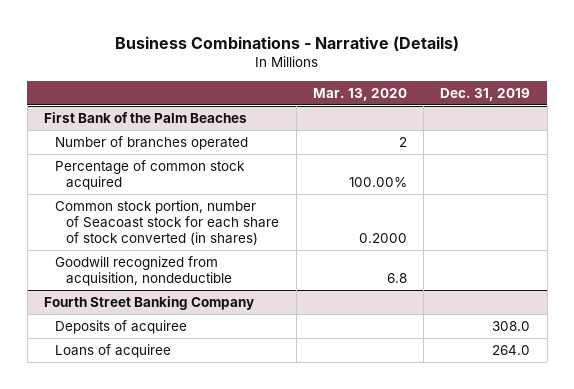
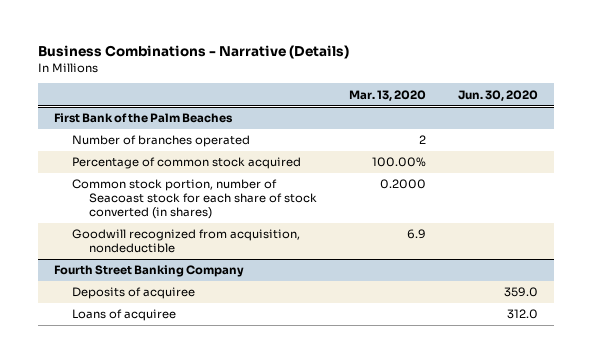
- | Mar. 13, 2020 | Dec. 31, 2019
+ | Mar. 13, 2020 | Jun. 30, 2020
@ First Bank of the Palm Beaches
- Goodwill recognized from acquisition, nondeductible | 6.8 |
+ Goodwill recognized from acquisition, nondeductible | 6.9 |

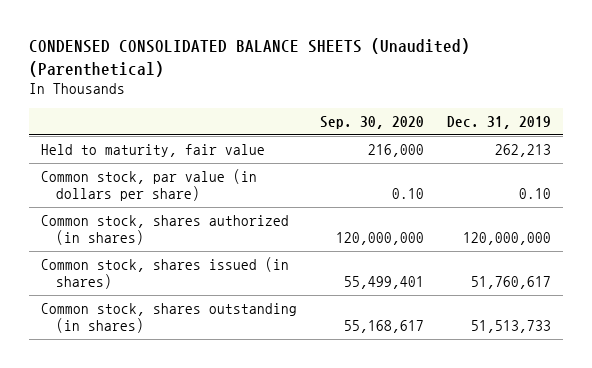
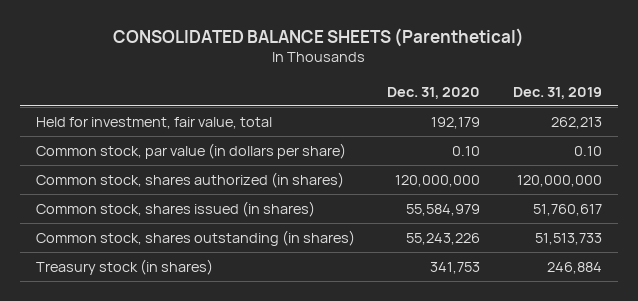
- CONDENSED CONSOLIDATED BALANCE SHEETS (Unaudited) (Parenthetical)
+ CONSOLIDATED BALANCE SHEETS (Parenthetical)
- | Sep. 30, 2020 | Dec. 31, 2019
+ | Dec. 31, 2020 | Dec. 31, 2019
- Held to maturity, fair value | 216,000 | 262,213
+ Held for investment, fair value, total | 192,179 | 262,213
+ Treasury stock (in shares) | 341,753 | 246,884

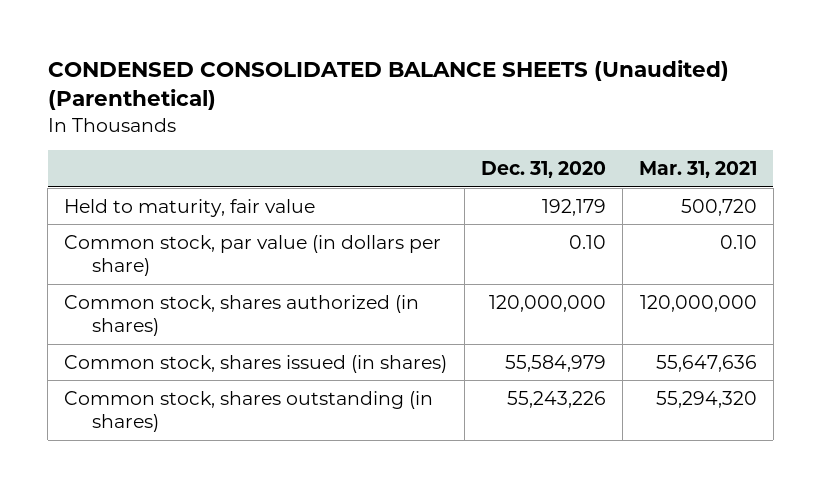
- CONSOLIDATED BALANCE SHEETS (Parenthetical)
+ CONDENSED CONSOLIDATED BALANCE SHEETS (Unaudited) (Parenthetical)
- | Dec. 31, 2020 | Dec. 31, 2019
+ | Dec. 31, 2020 | Mar. 31, 2021
- Held for investment, fair value, total | 192,179 | 262,213
+ Held to maturity, fair value | 192,179 | 500,720
- Treasury stock (in shares) | 341,753 | 246,884

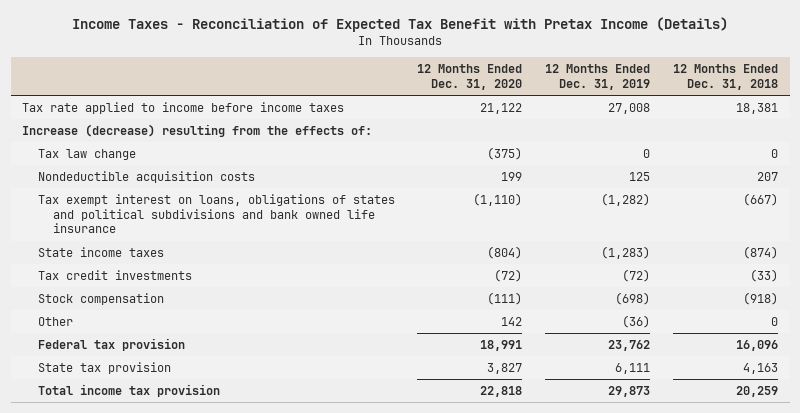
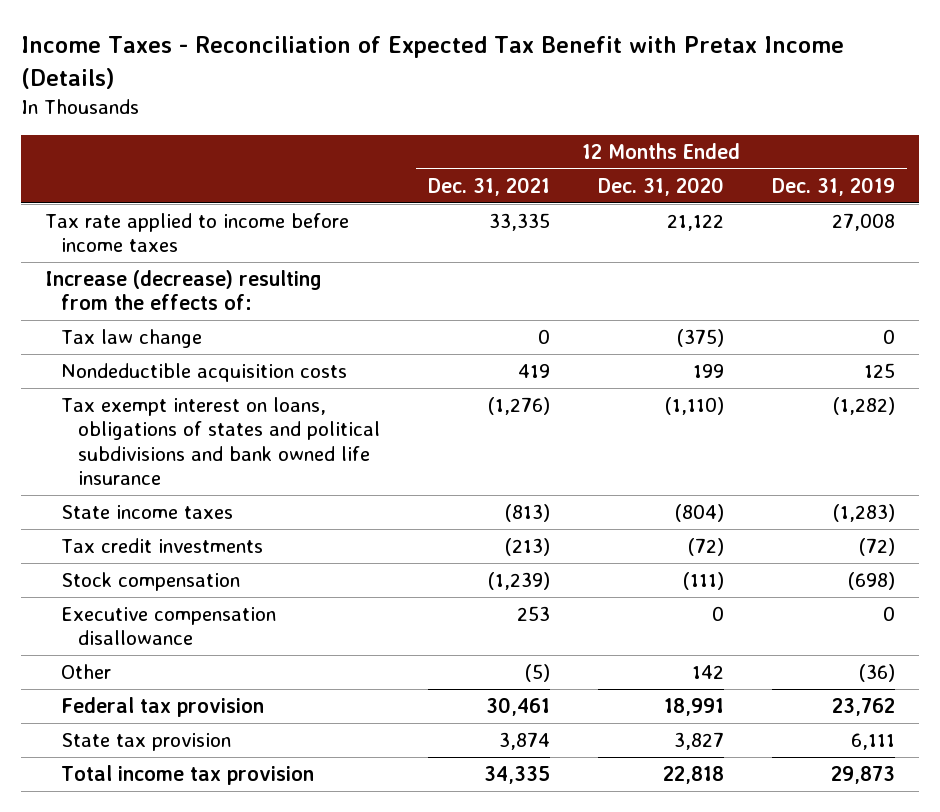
- | 12 Months Ended Dec. 31, 2020 | 12 Months Ended Dec. 31, 2019 | 12 Months Ended Dec. 31, 2018
+ | 12 Months Ended Dec. 31, 2021 | 12 Months Ended Dec. 31, 2020 | 12 Months Ended Dec. 31, 2019
+ Executive compensation disallowance | 253 | 0 | 0

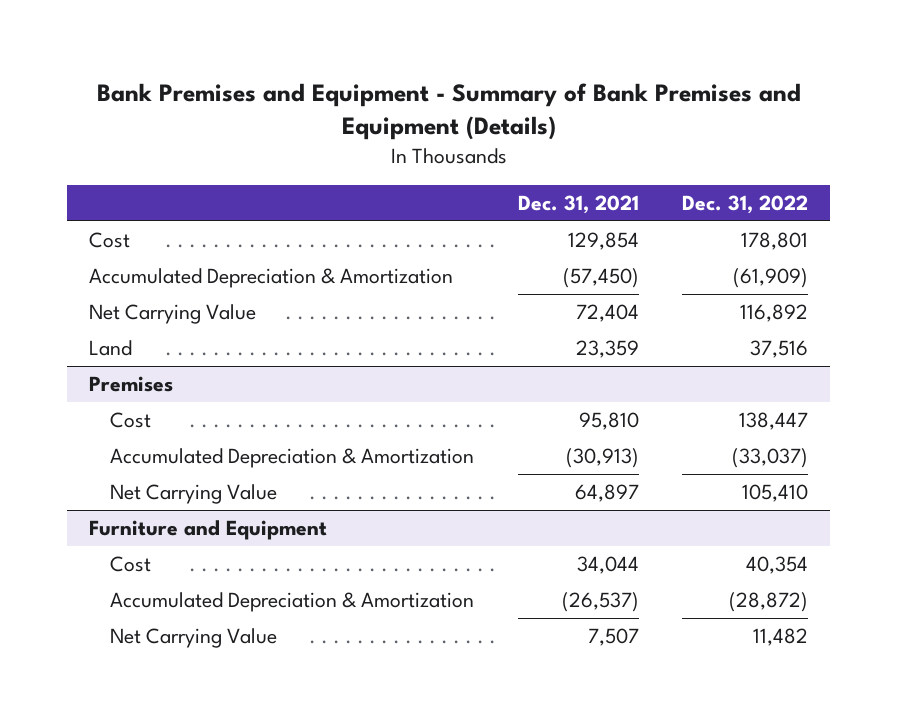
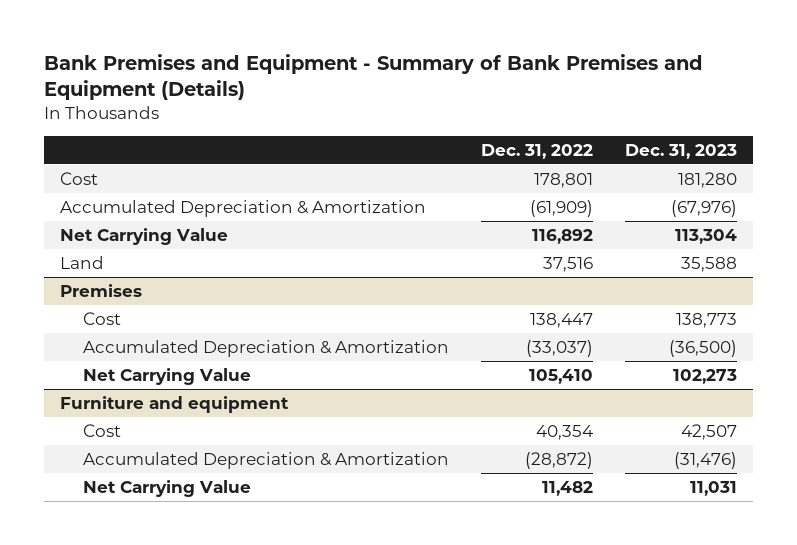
- | Dec. 31, 2021 | Dec. 31, 2022
+ | Dec. 31, 2022 | Dec. 31, 2023
- Furniture and Equipment
+ Furniture and equipment

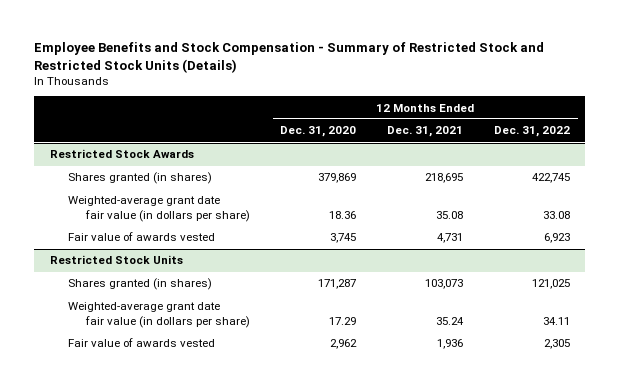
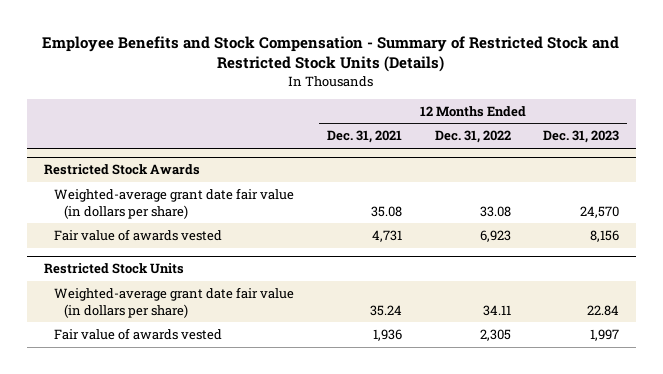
- | 12 Months Ended Dec. 31, 2020 | 12 Months Ended Dec. 31, 2021 | 12 Months Ended Dec. 31, 2022
+ | 12 Months Ended Dec. 31, 2021 | 12 Months Ended Dec. 31, 2022 | 12 Months Ended Dec. 31, 2023
@ Restricted Stock Awards
- Shares granted (in shares) | 379,869 | 218,695 | 422,745
@ Restricted Stock Units
- Shares granted (in shares) | 171,287 | 103,073 | 121,025

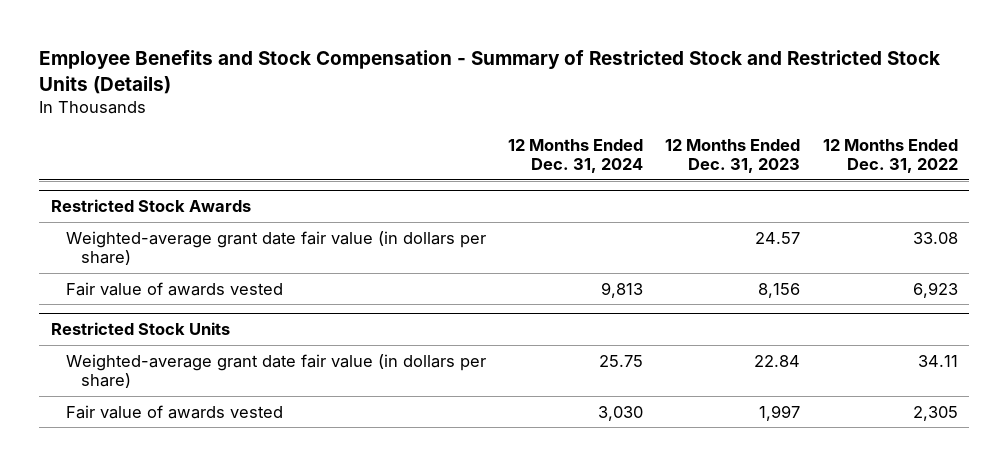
- | 12 Months Ended Dec. 31, 2021 | 12 Months Ended Dec. 31, 2022 | 12 Months Ended Dec. 31, 2023
+ | 12 Months Ended Dec. 31, 2024 | 12 Months Ended Dec. 31, 2023 | 12 Months Ended Dec. 31, 2022
@ Restricted Stock Awards
- Weighted-average grant date fair value (in dollars per share) | 35.08 | 33.08 | 24,570
+ Weighted-average grant date fair value (in dollars per share) | | 24.57 | 33.08

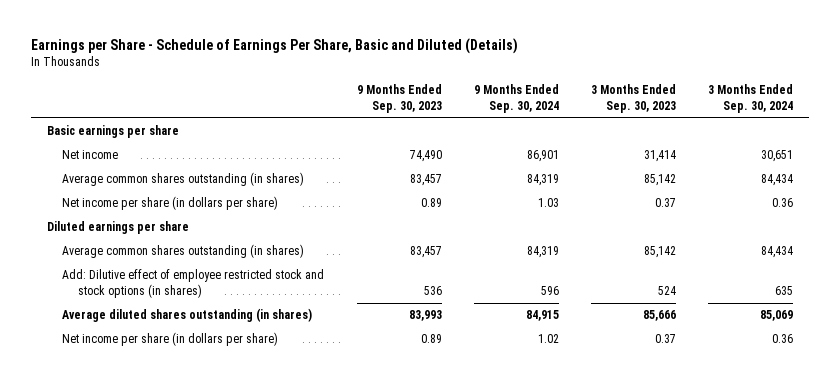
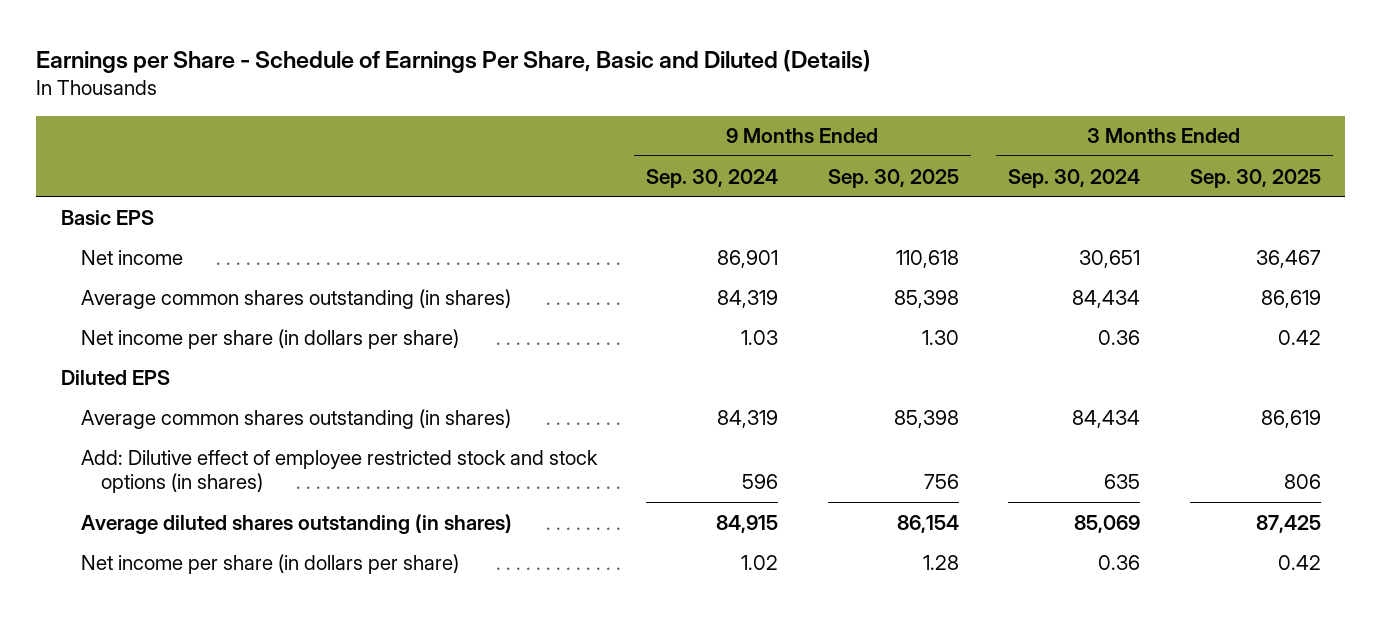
- | 9 Months Ended Sep. 30, 2023 | 9 Months Ended Sep. 30, 2024 | 3 Months Ended Sep. 30, 2023 | 3 Months Ended Sep. 30, 2024
+ | 9 Months Ended Sep. 30, 2024 | 9 Months Ended Sep. 30, 2025 | 3 Months Ended Sep. 30, 2024 | 3 Months Ended Sep. 30, 2025
- Basic earnings per share
+ Basic EPS
- Diluted earnings per share
+ Diluted EPS

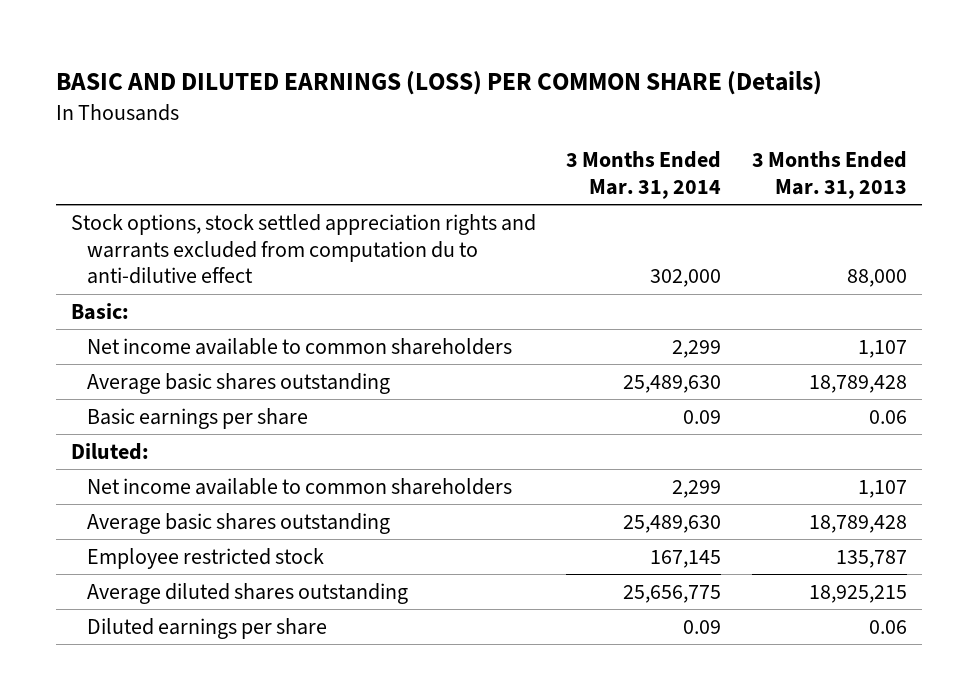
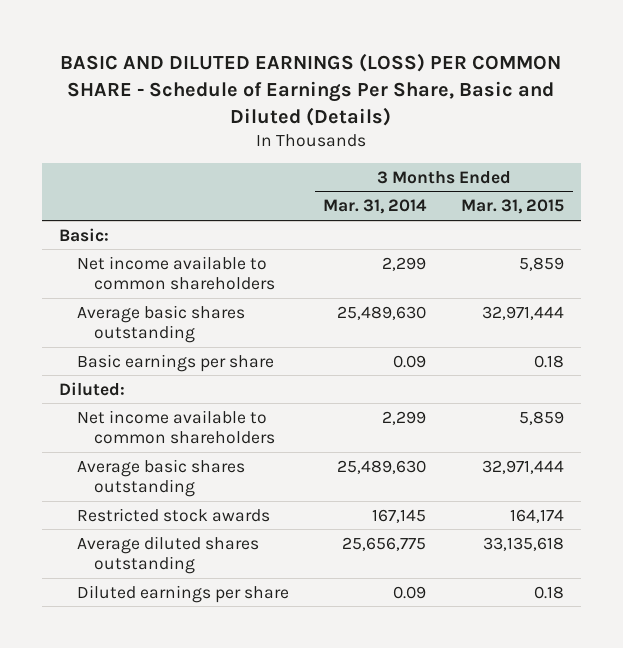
- BASIC AND DILUTED EARNINGS (LOSS) PER COMMON SHARE (Details)
+ BASIC AND DILUTED EARNINGS (LOSS) PER COMMON SHARE - Schedule of Earnings Per Share, Basic and Diluted (Details)
- | 3 Months Ended Mar. 31, 2014 | 3 Months Ended Mar. 31, 2013
+ | 3 Months Ended Mar. 31, 2014 | 3 Months Ended Mar. 31, 2015
- Stock options, stock settled appreciation rights and warrants excluded from computation du to anti-dilutive effect | 302,000 | 88,000
- Employee restricted stock | 167,145 | 135,787
+ Restricted stock awards | 167,145 | 164,174

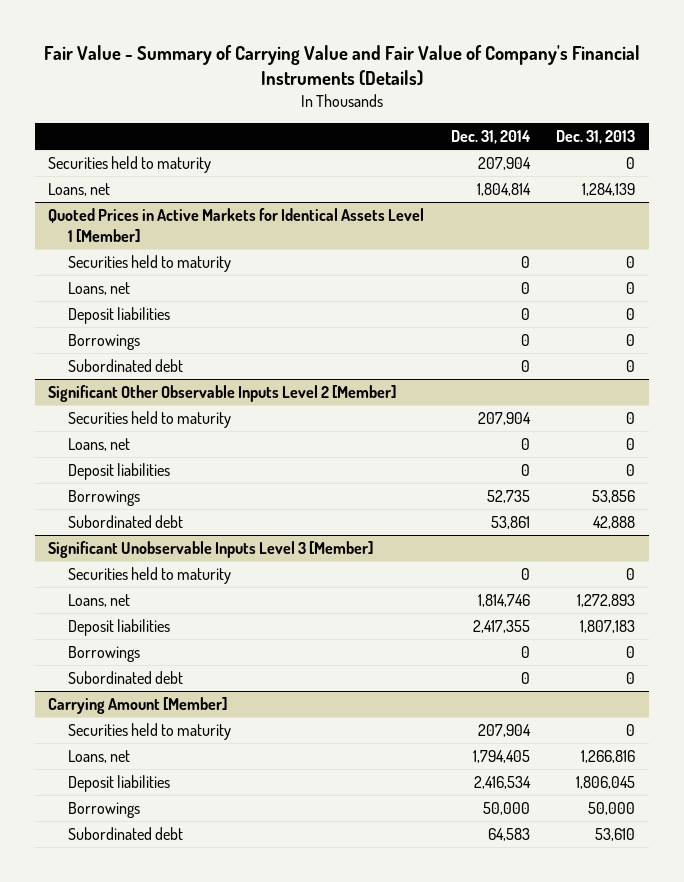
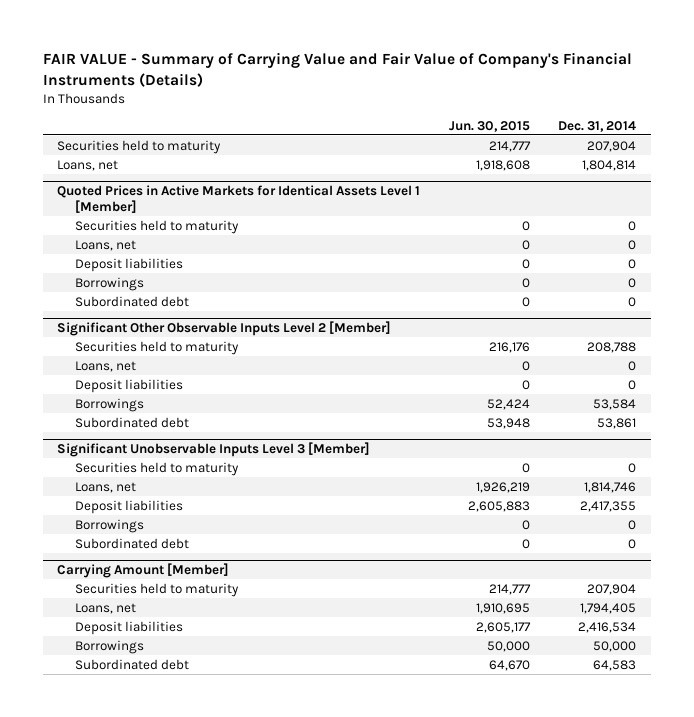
- Fair Value - Summary of Carrying Value and Fair Value of Company's Financial Instruments (Details)
+ FAIR VALUE - Summary of Carrying Value and Fair Value of Company's Financial Instruments (Details)
- | Dec. 31, 2014 | Dec. 31, 2013
+ | Jun. 30, 2015 | Dec. 31, 2014
@ Significant Other Observable Inputs Level 2 [Member]
- Securities held to maturity | 207,904 | 0
+ Securities held to maturity | 216,176 | 208,788
- Borrowings | 52,735 | 53,856
+ Borrowings | 52,424 | 53,584

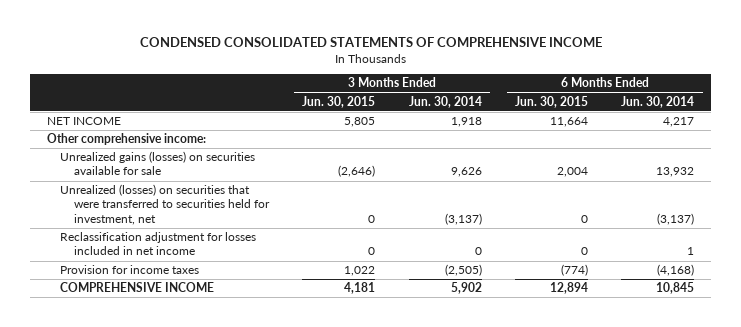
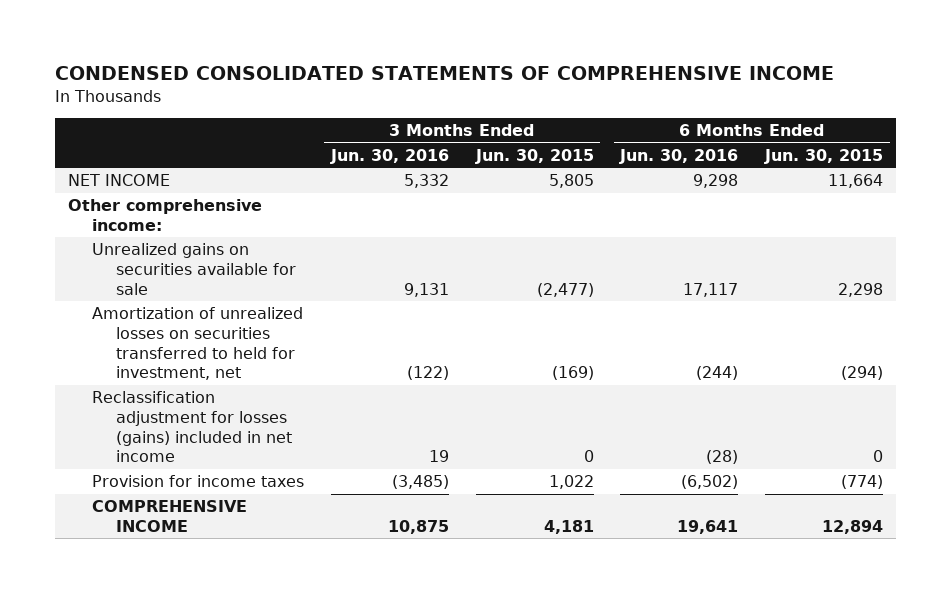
- | 3 Months Ended Jun. 30, 2015 | 3 Months Ended Jun. 30, 2014 | 6 Months Ended Jun. 30, 2015 | 6 Months Ended Jun. 30, 2014
+ | 3 Months Ended Jun. 30, 2016 | 3 Months Ended Jun. 30, 2015 | 6 Months Ended Jun. 30, 2016 | 6 Months Ended Jun. 30, 2015
- Unrealized gains (losses) on securities available for sale | (2,646) | 9,626 | 2,004 | 13,932
- Unrealized (losses) on securities that were transferred to securities held for investment, net | 0 | (3,137) | 0 | (3,137)
- Reclassification adjustment for losses included in net income | 0 | 0 | 0 | 1
+ Unrealized gains on securities available for sale | 9,131 | (2,477) | 17,117 | 2,298
+ Amortization of unrealized losses on securities transferred to held for investment, net | (122) | (169) | (244) | (294)
+ Reclassification adjustment for losses (gains) included in net income | 19 | 0 | (28) | 0

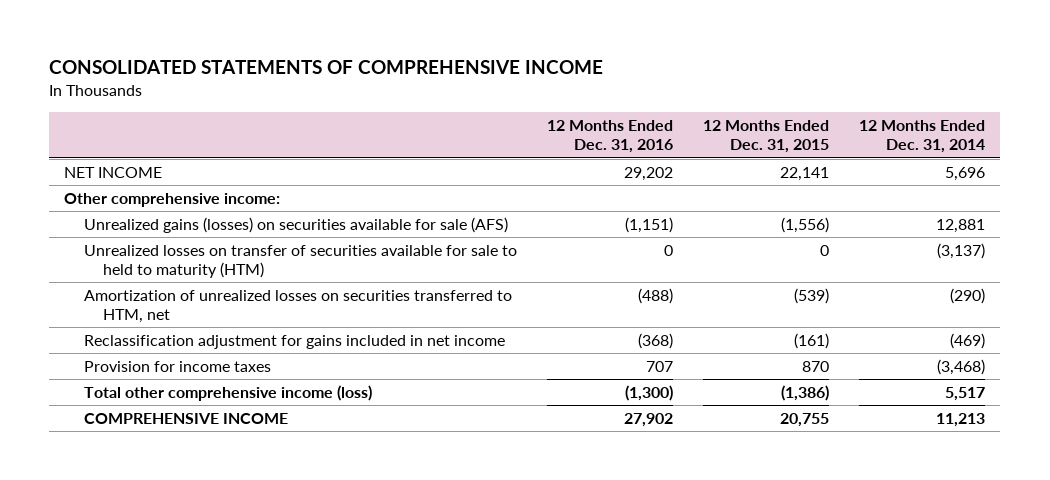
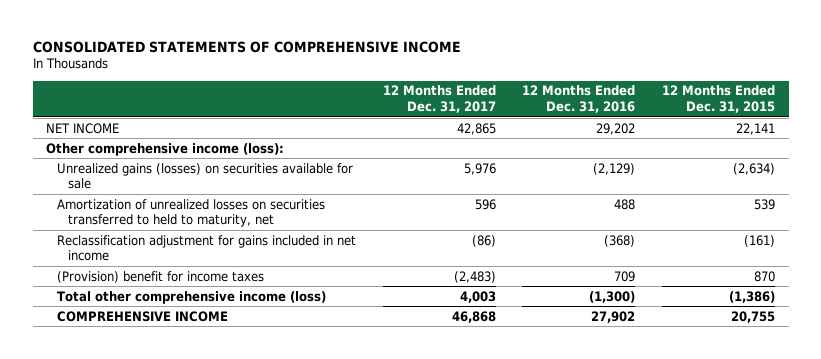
- | 12 Months Ended Dec. 31, 2016 | 12 Months Ended Dec. 31, 2015 | 12 Months Ended Dec. 31, 2014
+ | 12 Months Ended Dec. 31, 2017 | 12 Months Ended Dec. 31, 2016 | 12 Months Ended Dec. 31, 2015
- Other comprehensive income:
- Unrealized gains (losses) on securities available for sale (AFS) | (1,151) | (1,556) | 12,881
- Unrealized losses on transfer of securities available for sale to held to maturity (HTM) | 0 | 0 | (3,137)
- Amortization of unrealized losses on securities transferred to HTM, net | (488) | (539) | (290)
+ Other comprehensive income (loss):
+ Unrealized gains (losses) on securities available for sale | 5,976 | (2,129) | (2,634)
+ Amortization of unrealized losses on securities transferred to held to maturity, net | 596 | 488 | 539
- Provision for income taxes | 707 | 870 | (3,468)
+ (Provision) benefit for income taxes | (2,483) | 709 | 870

